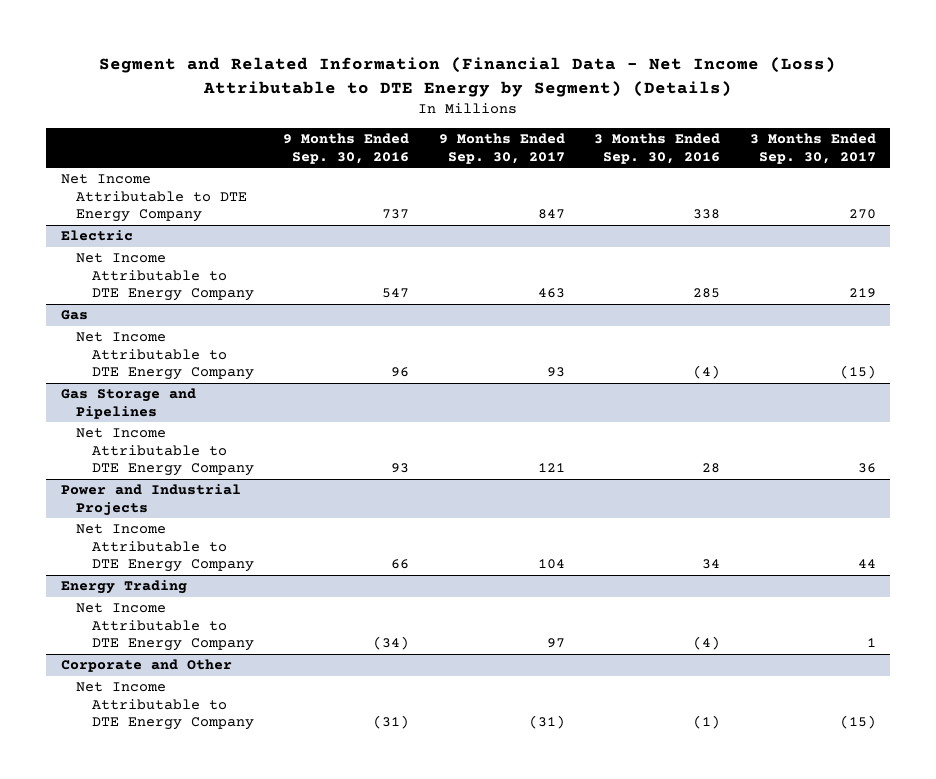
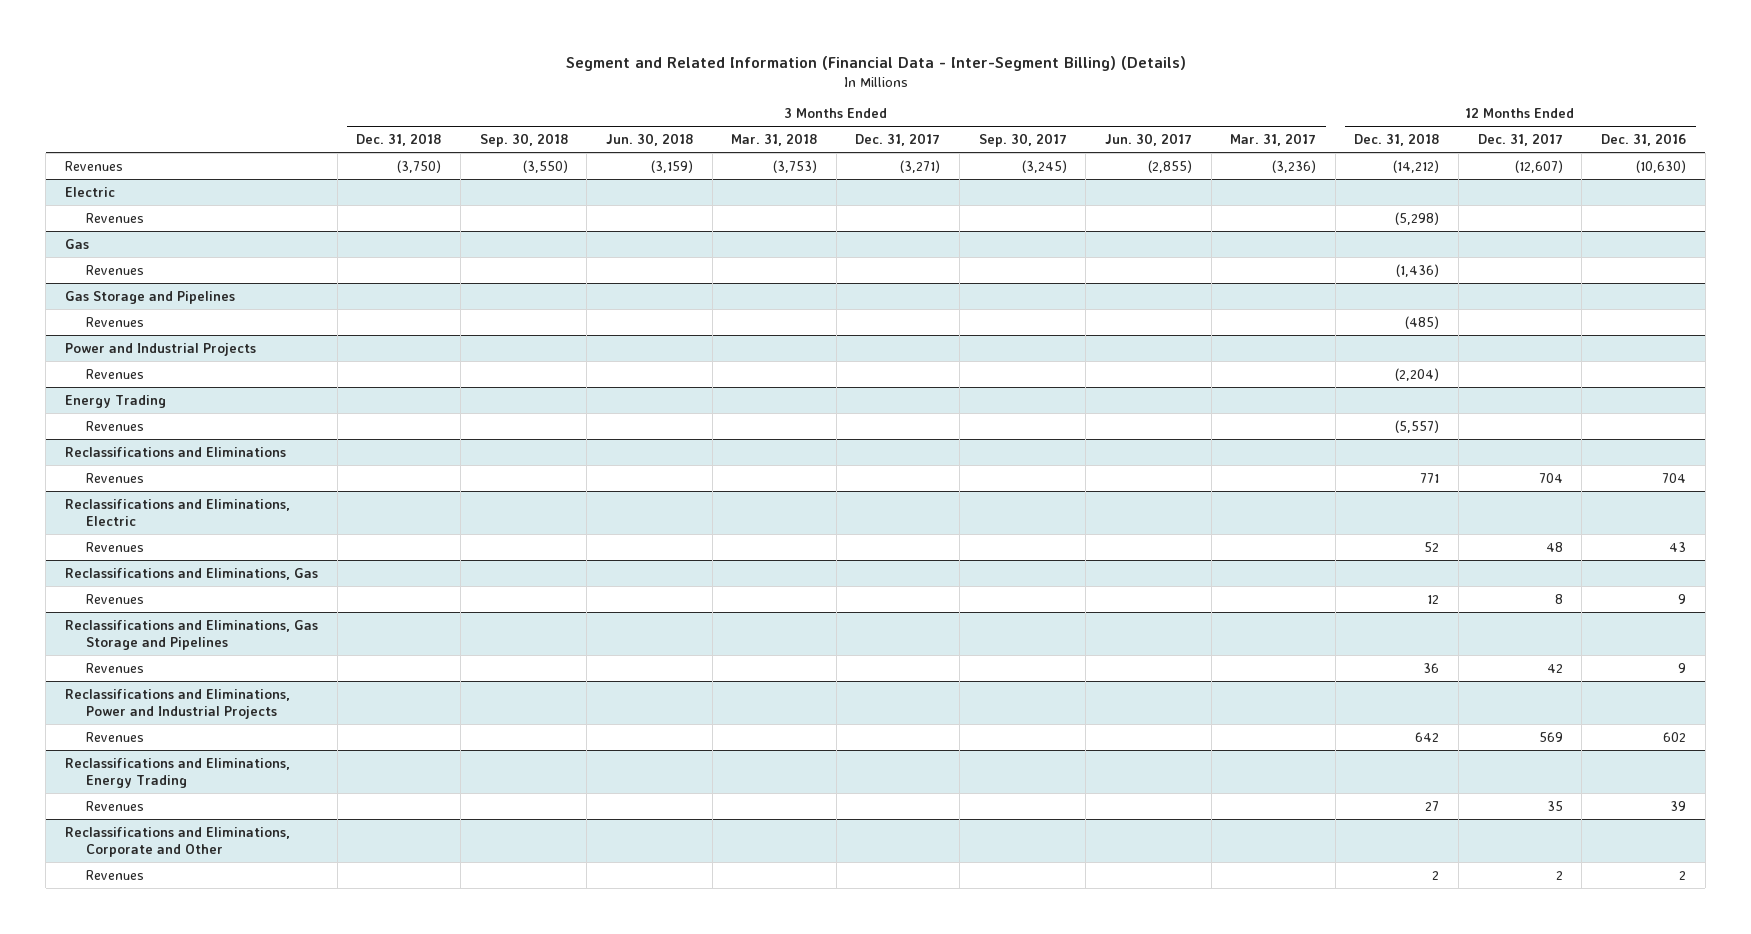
- Segment and Related Information (Financial Data - Net Income (Loss) Attributable to DTE Energy by Segment) (Details)
+ Segment and Related Information (Financial Data - Inter-Segment Billing) (Details)
- | 9 Months Ended Sep. 30, 2016 | 9 Months Ended Sep. 30, 2017 | 3 Months Ended Sep. 30, 2016 | 3 Months Ended Sep. 30, 2017
+ | 3 Months Ended Dec. 31, 2018 | 3 Months Ended Sep. 30, 2018 | 3 Months Ended Jun. 30, 2018 | 3 Months Ended Mar. 31, 2018 | 3 Months Ended Dec. 31, 2017 | 3 Months Ended Sep. 30, 2017 | 3 Months Ended Jun. 30, 2017 | 3 Months Ended Mar. 31, 2017 | 12 Months Ended Dec. 31, 2018 | 12 Months Ended Dec. 31, 2017 | 12 Months Ended Dec. 31, 2016
- Net Income Attributable to DTE Energy Company | 737 | 847 | 338 | 270
+ Revenues | (3,750) | (3,550) | (3,159) | (3,753) | (3,271) | (3,245) | (2,855) | (3,236) | (14,212) | (12,607) | (10,630)
@ Electric
- Net Income Attributable to DTE Energy Company | 547 | 463 | 285 | 219
+ Revenues | | | | | | | | | (5,298) | |
@ Gas
- Net Income Attributable to DTE Energy Company | 96 | 93 | (4) | (15)
+ Revenues | | | | | | | | | (1,436) | |
@ Gas Storage and Pipelines
- Net Income Attributable to DTE Energy Company | 93 | 121 | 28 | 36
+ Revenues | | | | | | | | | (485) | |
@ Power and Industrial Projects
- Net Income Attributable to DTE Energy Company | 66 | 104 | 34 | 44
+ Revenues | | | | | | | | | (2,204) | |
@ Energy Trading
- Net Income Attributable to DTE Energy Company | (34) | 97 | (4) | 1
- Corporate and Other
- Net Income Attributable to DTE Energy Company | (31) | (31) | (1) | (15)
@ Energy Trading
+ Revenues | | | | | | | | | (5,557) | |
+ Reclassifications and Eliminations
+ Revenues | | | | | | | | | 771 | 704 | 704
+ Reclassifications and Eliminations, Electric
+ Revenues | | | | | | | | | 52 | 48 | 43
+ Reclassifications and Eliminations, Gas
+ Revenues | | | | | | | | | 12 | 8 | 9
+ Reclassifications and Eliminations, Gas Storage and Pipelines
+ Revenues | | | | | | | | | 36 | 42 | 9
+ Reclassifications and Eliminations, Power and Industrial Projects
+ Revenues | | | | | | | | | 642 | 569 | 602
+ Reclassifications and Eliminations, Energy Trading
+ Revenues | | | | | | | | | 27 | 35 | 39
+ Reclassifications and Eliminations, Corporate and Other
+ Revenues | | | | | | | | | 2 | 2 | 2

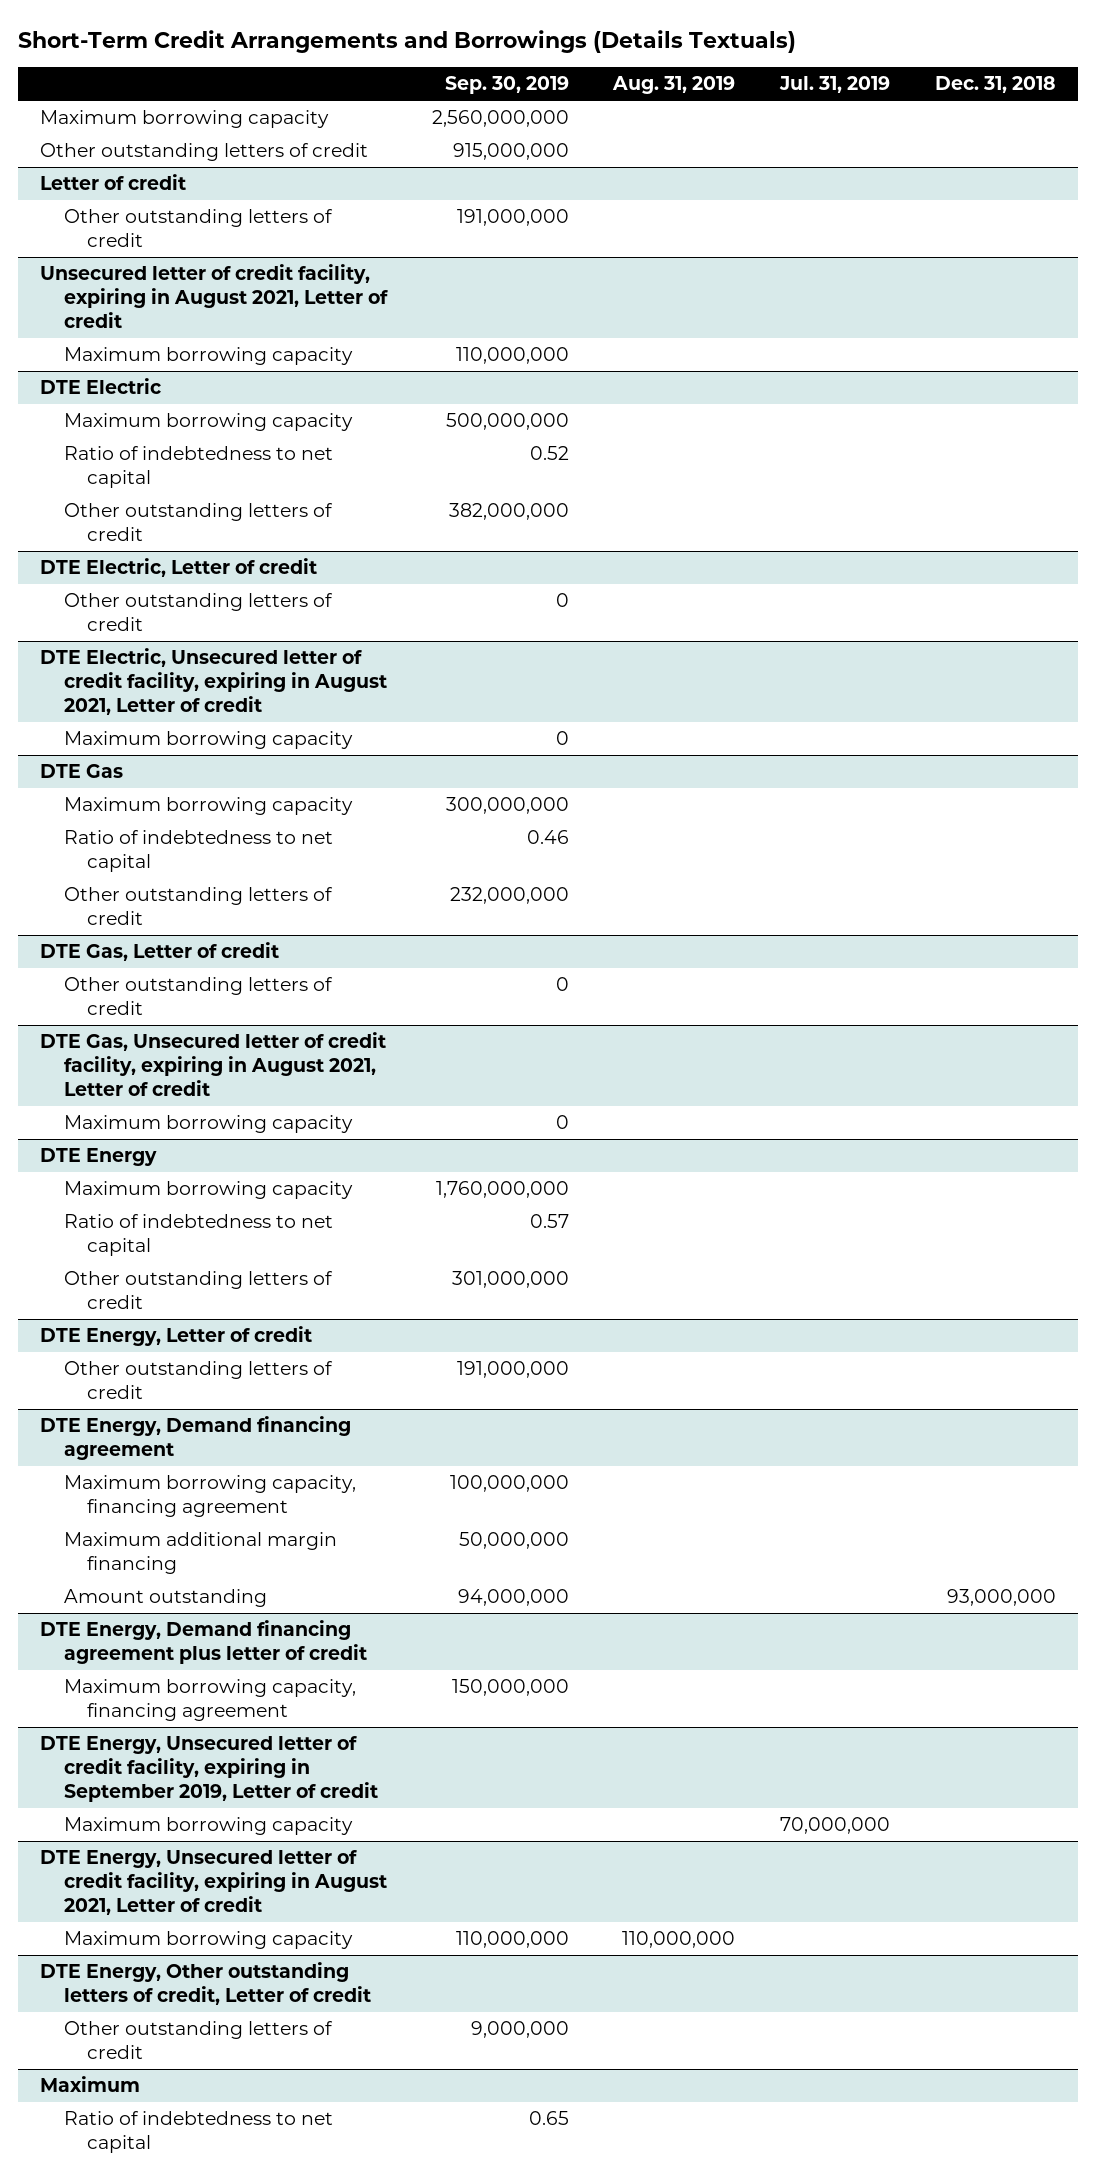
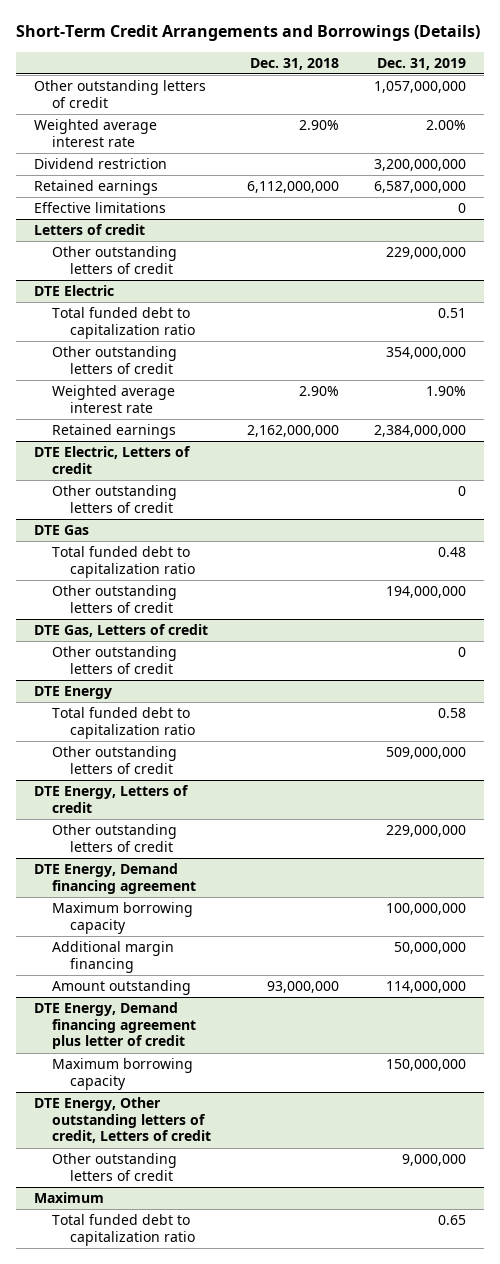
- Short-Term Credit Arrangements and Borrowings (Details Textuals)
+ Short-Term Credit Arrangements and Borrowings (Details)
- | Sep. 30, 2019 | Aug. 31, 2019 | Jul. 31, 2019 | Dec. 31, 2018
+ | Dec. 31, 2018 | Dec. 31, 2019
- Maximum borrowing capacity | 2,560,000,000 | | |
- Letter of credit
+ Weighted average interest rate | 2.90% | 2.00%
+ Dividend restriction | | 3,200,000,000
+ Retained earnings | 6,112,000,000 | 6,587,000,000
+ Effective limitations | | 0
+ Letters of credit
- Unsecured letter of credit facility, expiring in August 2021, Letter of credit
- Maximum borrowing capacity | 110,000,000 | | |
@ DTE Electric
- Maximum borrowing capacity | 500,000,000 | | |
- Ratio of indebtedness to net capital | 0.52 | | |
+ Total funded debt to capitalization ratio | | 0.51
- DTE Electric, Letter of credit
@ DTE Electric
+ Weighted average interest rate | 2.90% | 1.90%
+ Retained earnings | 2,162,000,000 | 2,384,000,000
+ DTE Electric, Letters of credit
- DTE Electric, Unsecured letter of credit facility, expiring in August 2021, Letter of credit
- Maximum borrowing capacity | 0 | | |
@ DTE Gas
- Maximum borrowing capacity | 300,000,000 | | |
- Ratio of indebtedness to net capital | 0.46 | | |
+ Total funded debt to capitalization ratio | | 0.48
- DTE Gas, Letter of credit
+ DTE Gas, Letters of credit
- DTE Gas, Unsecured letter of credit facility, expiring in August 2021, Letter of credit
- Maximum borrowing capacity | 0 | | |
@ DTE Energy
- Maximum borrowing capacity | 1,760,000,000 | | |
- Ratio of indebtedness to net capital | 0.57 | | |
+ Total funded debt to capitalization ratio | | 0.58
- DTE Energy, Letter of credit
+ DTE Energy, Letters of credit
@ DTE Energy, Demand financing agreement
- Maximum borrowing capacity, financing agreement | 100,000,000 | | |
- Maximum additional margin financing | 50,000,000 | | |
+ Maximum borrowing capacity | | 100,000,000
+ Additional margin financing | | 50,000,000
@ DTE Energy, Demand financing agreement plus letter of credit
- Maximum borrowing capacity, financing agreement | 150,000,000 | | |
- DTE Energy, Unsecured letter of credit facility, expiring in September 2019, Letter of credit
- Maximum borrowing capacity | | | 70,000,000 |
- DTE Energy, Unsecured letter of credit facility, expiring in August 2021, Letter of credit
- Maximum borrowing capacity | 110,000,000 | 110,000,000 | |
- DTE Energy, Other outstanding letters of credit, Letter of credit
@ DTE Energy, Demand financing agreement plus letter of credit
+ Maximum borrowing capacity | | 150,000,000
+ DTE Energy, Other outstanding letters of credit, Letters of credit
@ Maximum
- Ratio of indebtedness to net capital | 0.65 | | |
+ Total funded debt to capitalization ratio | | 0.65

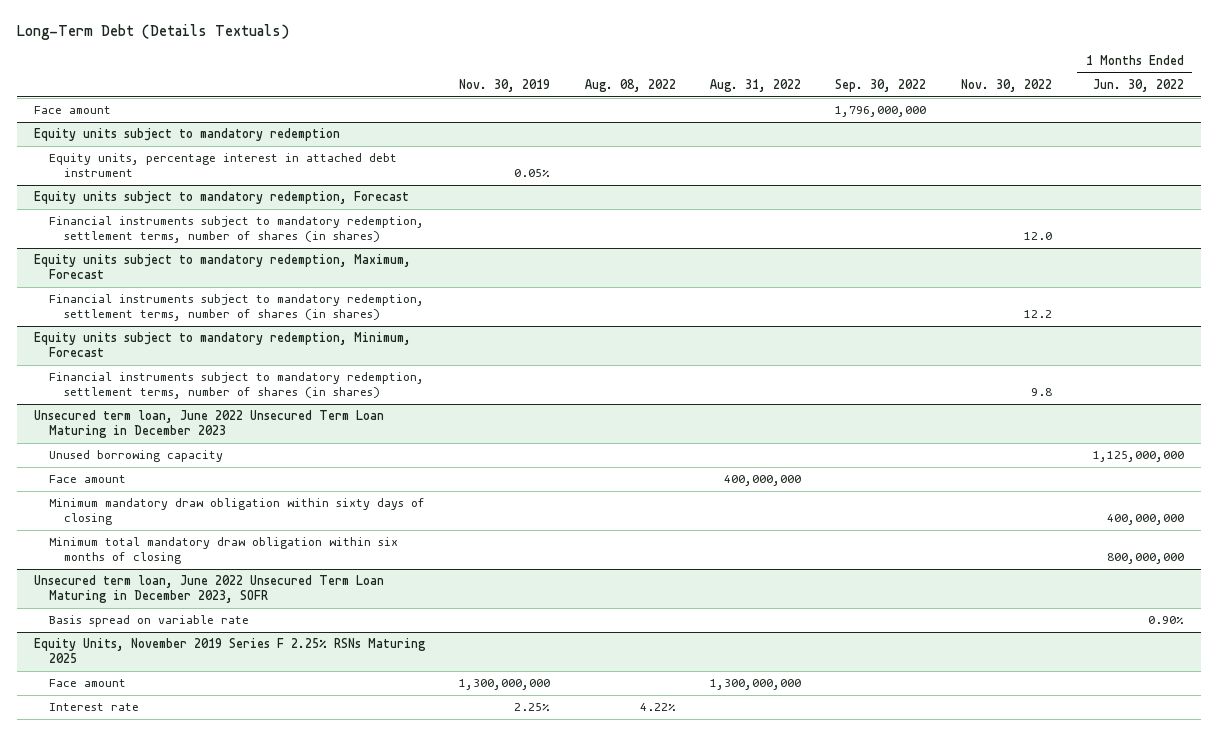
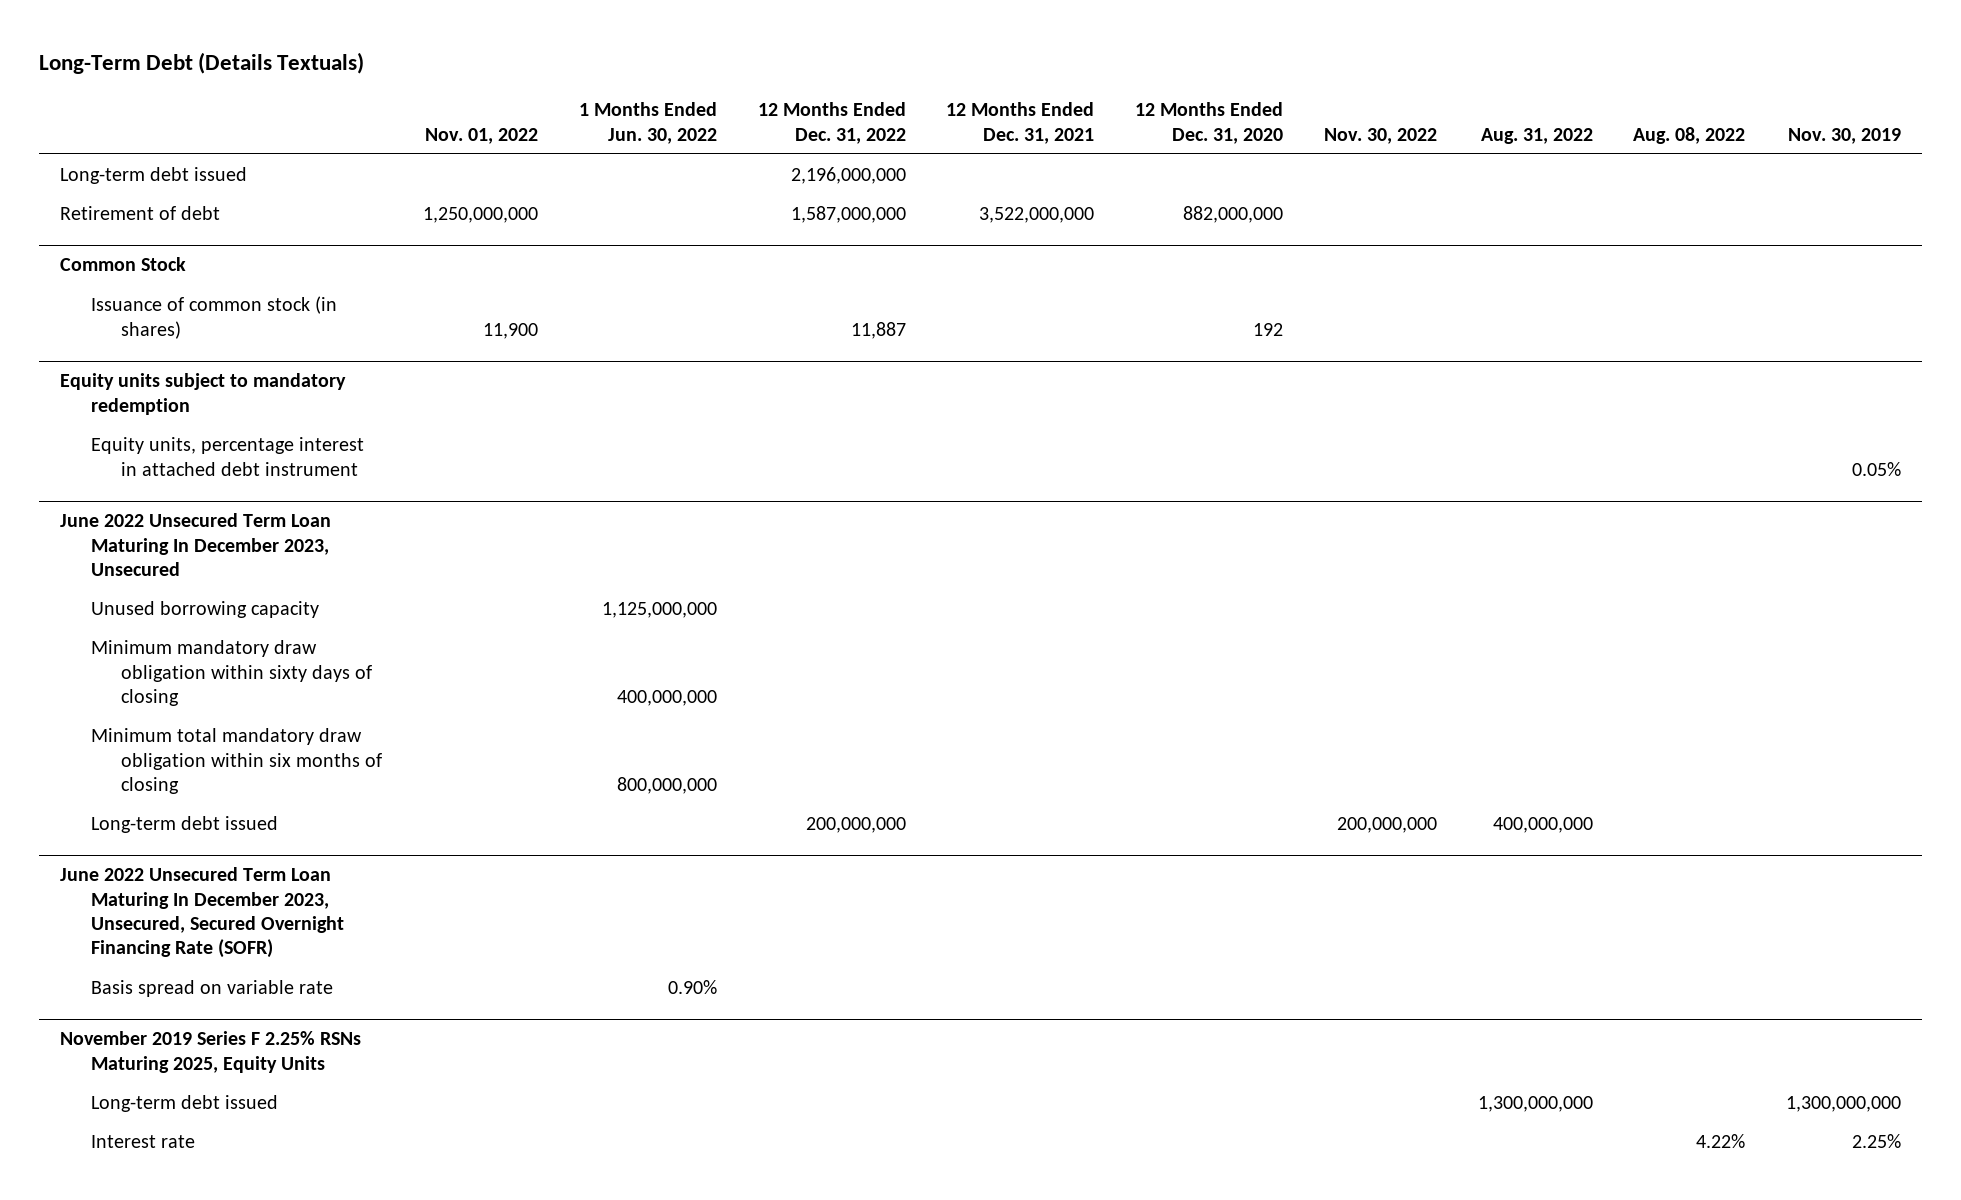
- | Nov. 30, 2019 | Aug. 08, 2022 | Aug. 31, 2022 | Sep. 30, 2022 | Nov. 30, 2022 | 1 Months Ended Jun. 30, 2022
+ | Nov. 01, 2022 | 1 Months Ended Jun. 30, 2022 | 12 Months Ended Dec. 31, 2022 | 12 Months Ended Dec. 31, 2021 | 12 Months Ended Dec. 31, 2020 | Nov. 30, 2022 | Aug. 31, 2022 | Aug. 08, 2022 | Nov. 30, 2019
- Face amount | | | | 1,796,000,000 | |
+ Long-term debt issued | | | 2,196,000,000 | | | | | |
+ Retirement of debt | 1,250,000,000 | | 1,587,000,000 | 3,522,000,000 | 882,000,000 | | | |
+ Common Stock
+ Issuance of common stock (in shares) | 11,900 | | 11,887 | | 192 | | | |
- Equity units subject to mandatory redemption, Forecast
- Financial instruments subject to mandatory redemption, settlement terms, number of shares (in shares) | | | | | 12.0 |
- Equity units subject to mandatory redemption, Maximum, Forecast
- Financial instruments subject to mandatory redemption, settlement terms, number of shares (in shares) | | | | | 12.2 |
- Equity units subject to mandatory redemption, Minimum, Forecast
- Financial instruments subject to mandatory redemption, settlement terms, number of shares (in shares) | | | | | 9.8 |
- Unsecured term loan, June 2022 Unsecured Term Loan Maturing in December 2023
+ June 2022 Unsecured Term Loan Maturing In December 2023, Unsecured
- Face amount | | | 400,000,000 | | |
- Unsecured term loan, June 2022 Unsecured Term Loan Maturing in December 2023, SOFR
+ Long-term debt issued | | | 200,000,000 | | | 200,000,000 | 400,000,000 | |
+ June 2022 Unsecured Term Loan Maturing In December 2023, Unsecured, Secured Overnight Financing Rate (SOFR)
- Equity Units, November 2019 Series F 2.25% RSNs Maturing 2025
- Face amount | 1,300,000,000 | | 1,300,000,000 | | |
+ November 2019 Series F 2.25% RSNs Maturing 2025, Equity Units
+ Long-term debt issued | | | | | | | 1,300,000,000 | | 1,300,000,000

